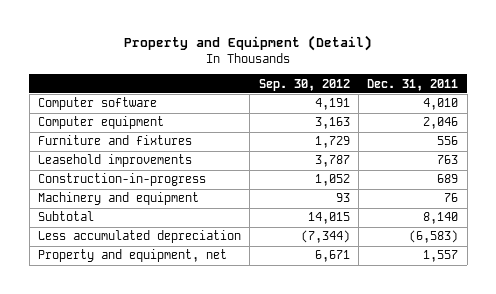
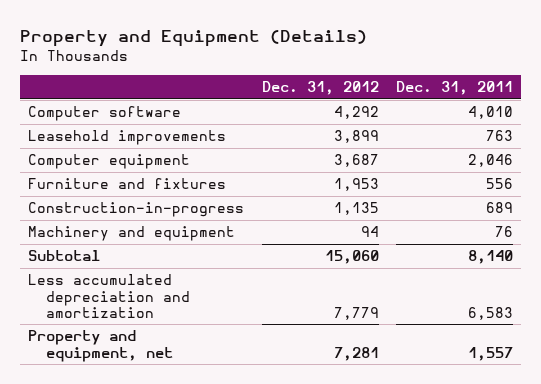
- Property and Equipment (Detail)
+ Property and Equipment (Details)
- | Sep. 30, 2012 | Dec. 31, 2011
+ | Dec. 31, 2012 | Dec. 31, 2011
moved up: Leasehold improvements | 3,899 | 763
- Less accumulated depreciation | (7,344) | (6,583)
+ Less accumulated depreciation and amortization | 7,779 | 6,583

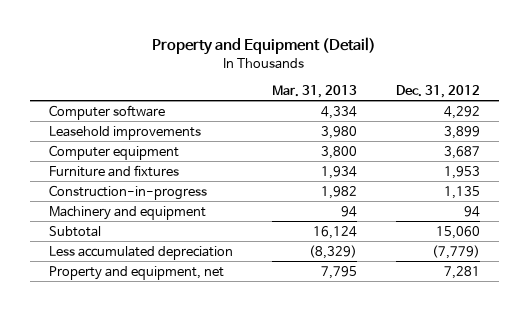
- Property and Equipment (Details)
+ Property and Equipment (Detail)
- | Dec. 31, 2012 | Dec. 31, 2011
+ | Mar. 31, 2013 | Dec. 31, 2012
- Less accumulated depreciation and amortization | 7,779 | 6,583
+ Less accumulated depreciation | (8,329) | (7,779)

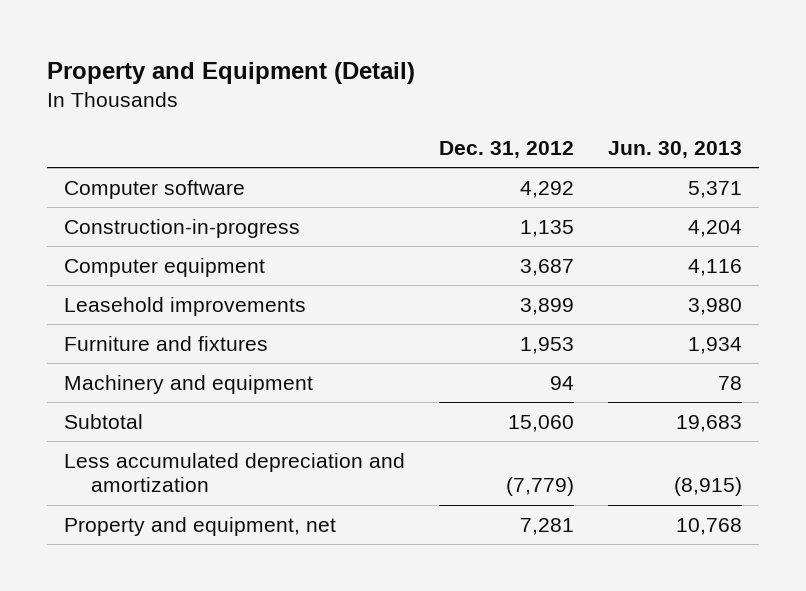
- | Mar. 31, 2013 | Dec. 31, 2012
+ | Dec. 31, 2012 | Jun. 30, 2013
moved up: Construction-in-progress | 1,135 | 4,204
moved down: Leasehold improvements | 3,899 | 3,980
- Less accumulated depreciation | (8,329) | (7,779)
+ Less accumulated depreciation and amortization | (7,779) | (8,915)

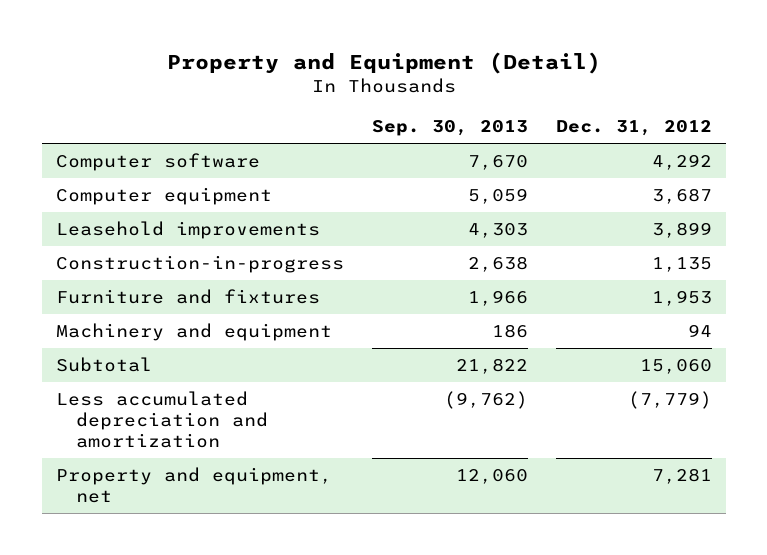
- | Dec. 31, 2012 | Jun. 30, 2013
+ | Sep. 30, 2013 | Dec. 31, 2012
moved down: Construction-in-progress | 2,638 | 1,135

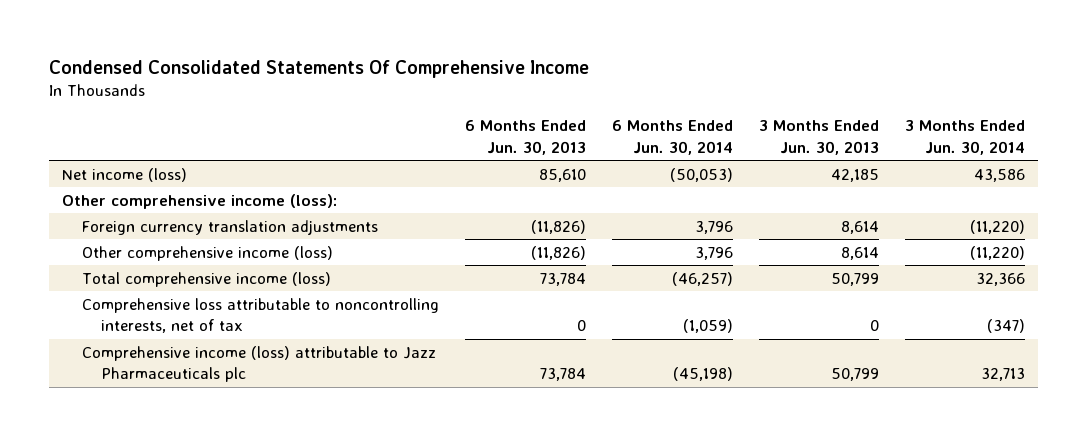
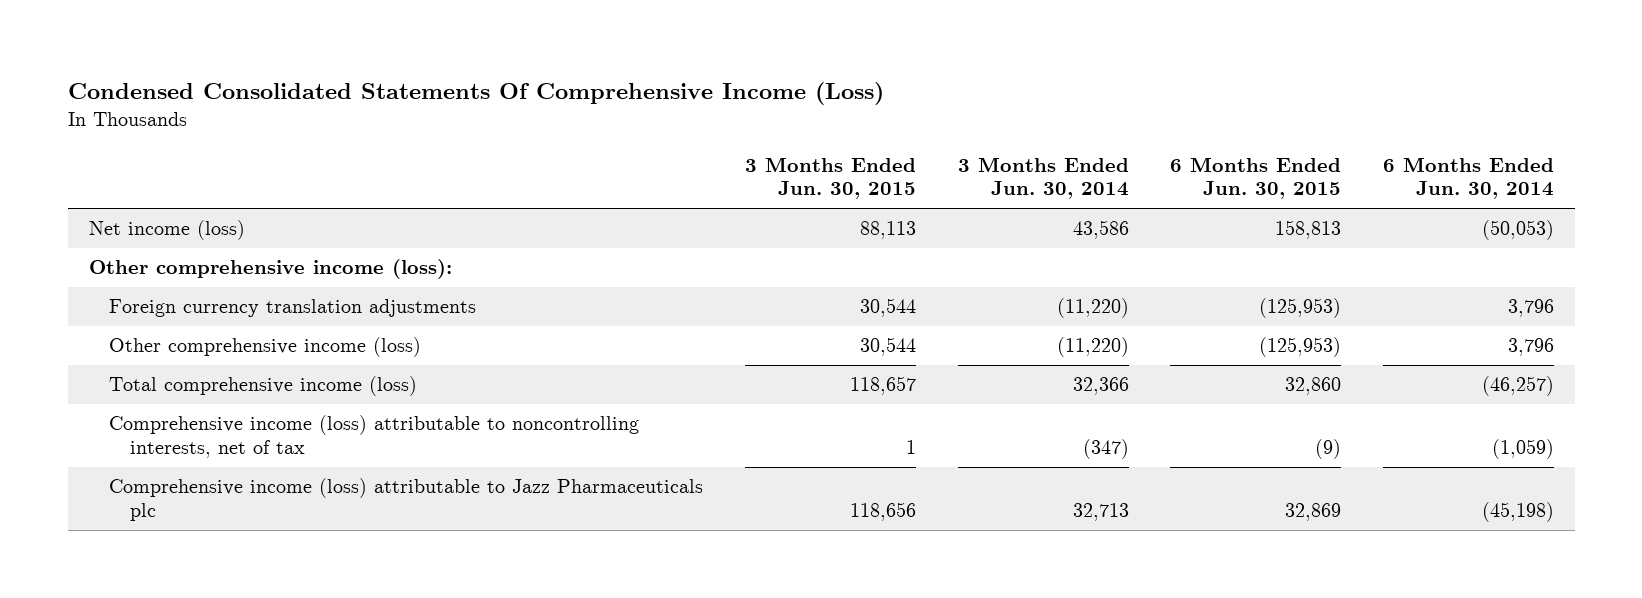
- Condensed Consolidated Statements Of Comprehensive Income
+ Condensed Consolidated Statements Of Comprehensive Income (Loss)
- | 6 Months Ended Jun. 30, 2013 | 6 Months Ended Jun. 30, 2014 | 3 Months Ended Jun. 30, 2013 | 3 Months Ended Jun. 30, 2014
+ | 3 Months Ended Jun. 30, 2015 | 3 Months Ended Jun. 30, 2014 | 6 Months Ended Jun. 30, 2015 | 6 Months Ended Jun. 30, 2014
- Comprehensive loss attributable to noncontrolling interests, net of tax | 0 | (1,059) | 0 | (347)
+ Comprehensive income (loss) attributable to noncontrolling interests, net of tax | 1 | (347) | (9) | (1,059)

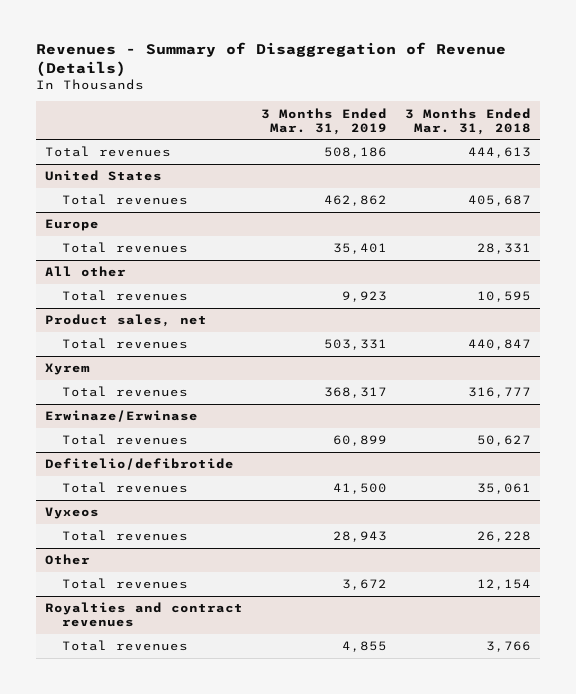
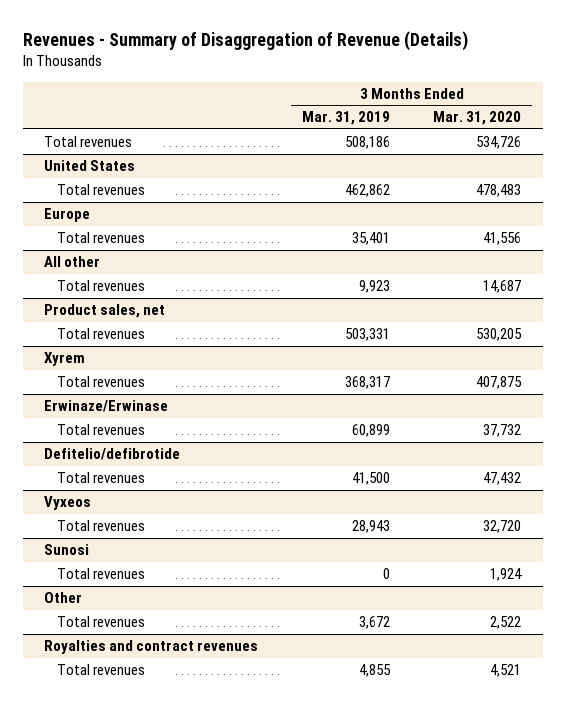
- | 3 Months Ended Mar. 31, 2019 | 3 Months Ended Mar. 31, 2018
+ | 3 Months Ended Mar. 31, 2019 | 3 Months Ended Mar. 31, 2020
+ Sunosi
+ Total revenues | 0 | 1,924

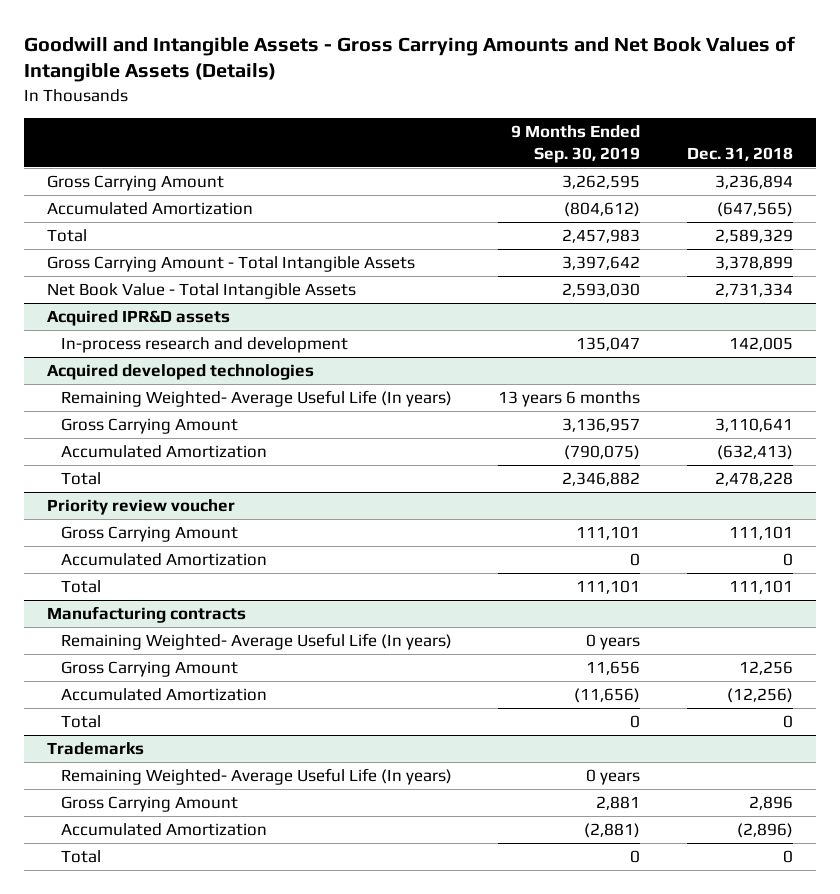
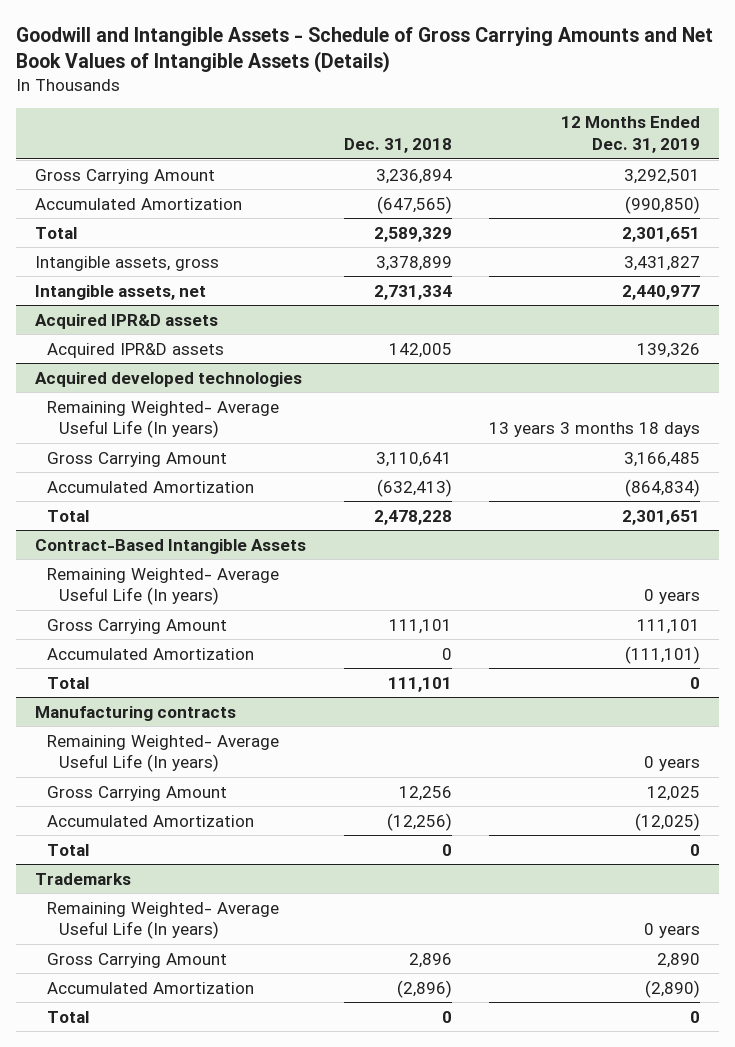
- Goodwill and Intangible Assets - Gross Carrying Amounts and Net Book Values of Intangible Assets (Details)
+ Goodwill and Intangible Assets - Schedule of Gross Carrying Amounts and Net Book Values of Intangible Assets (Details)
- | 9 Months Ended Sep. 30, 2019 | Dec. 31, 2018
+ | Dec. 31, 2018 | 12 Months Ended Dec. 31, 2019
- Gross Carrying Amount - Total Intangible Assets | 3,397,642 | 3,378,899
- Net Book Value - Total Intangible Assets | 2,593,030 | 2,731,334
+ Intangible assets, gross | 3,378,899 | 3,431,827
+ Intangible assets, net | 2,731,334 | 2,440,977
@ Acquired IPR&D assets
- In-process research and development | 135,047 | 142,005
+ Acquired IPR&D assets | 142,005 | 139,326
- Priority review voucher
+ Contract-Based Intangible Assets
+ Remaining Weighted- Average Useful Life (In years) | | 0 years

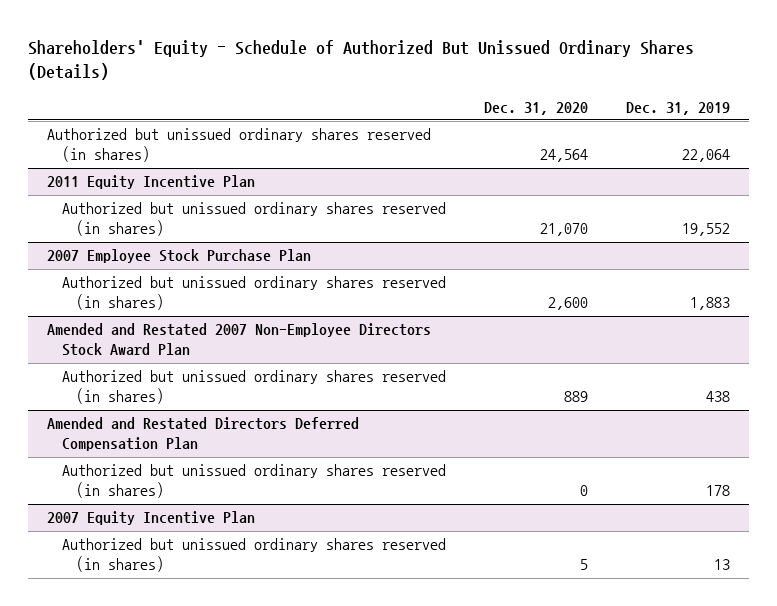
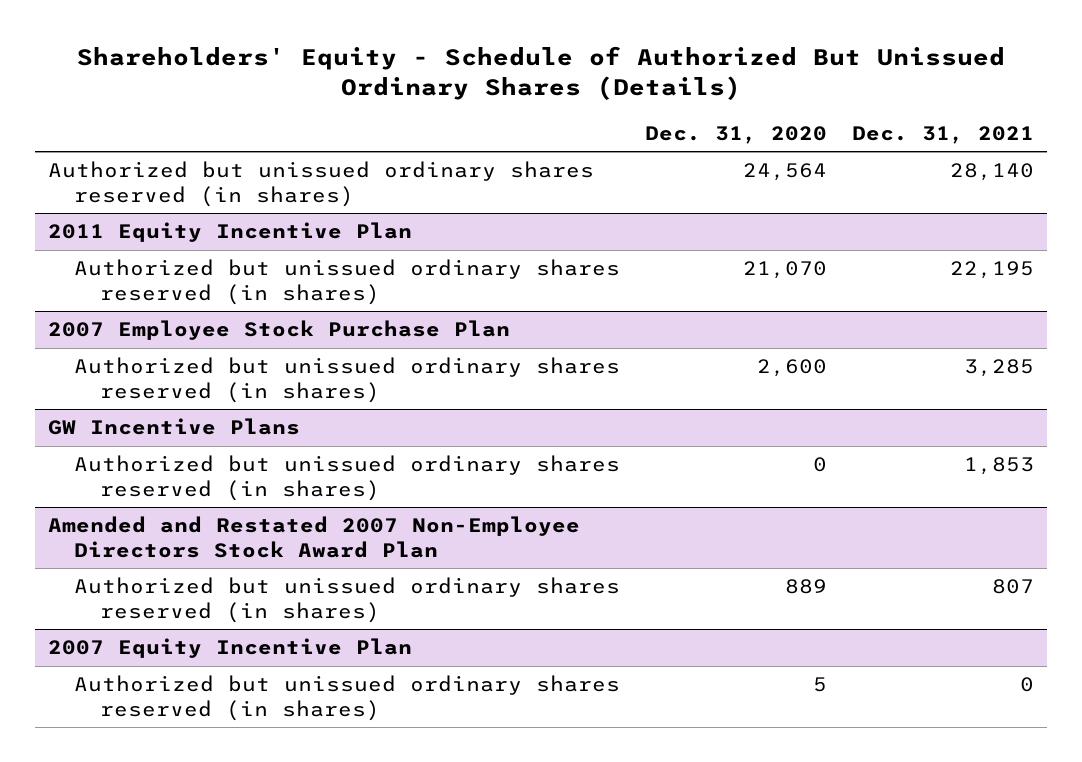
- | Dec. 31, 2020 | Dec. 31, 2019
+ | Dec. 31, 2020 | Dec. 31, 2021
+ GW Incentive Plans
+ Authorized but unissued ordinary shares reserved (in shares) | 0 | 1,853
- Amended and Restated Directors Deferred Compensation Plan
- Authorized but unissued ordinary shares reserved (in shares) | 0 | 178

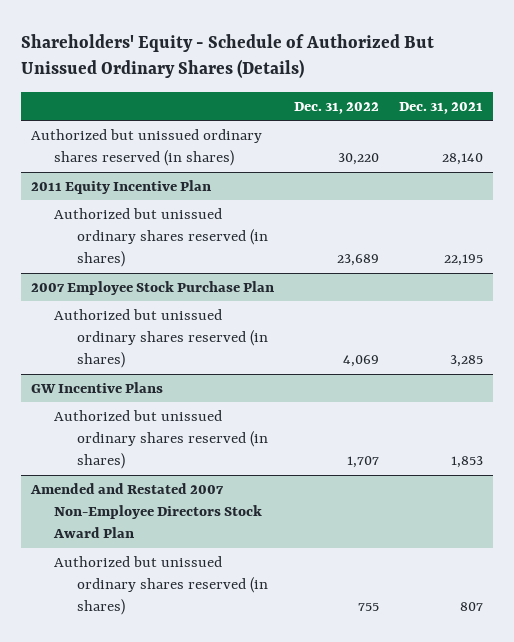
- | Dec. 31, 2020 | Dec. 31, 2021
+ | Dec. 31, 2022 | Dec. 31, 2021
- 2007 Equity Incentive Plan
- Authorized but unissued ordinary shares reserved (in shares) | 5 | 0

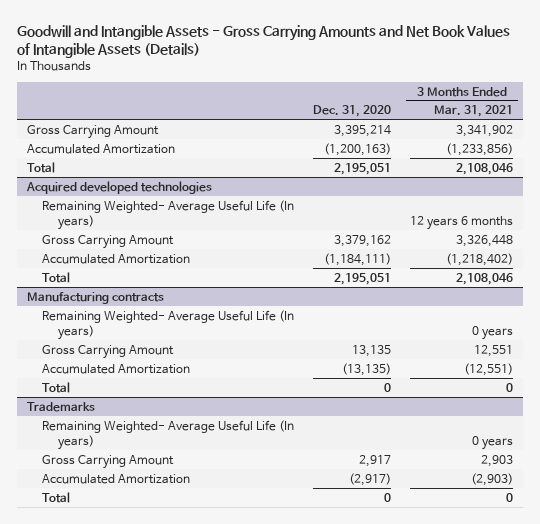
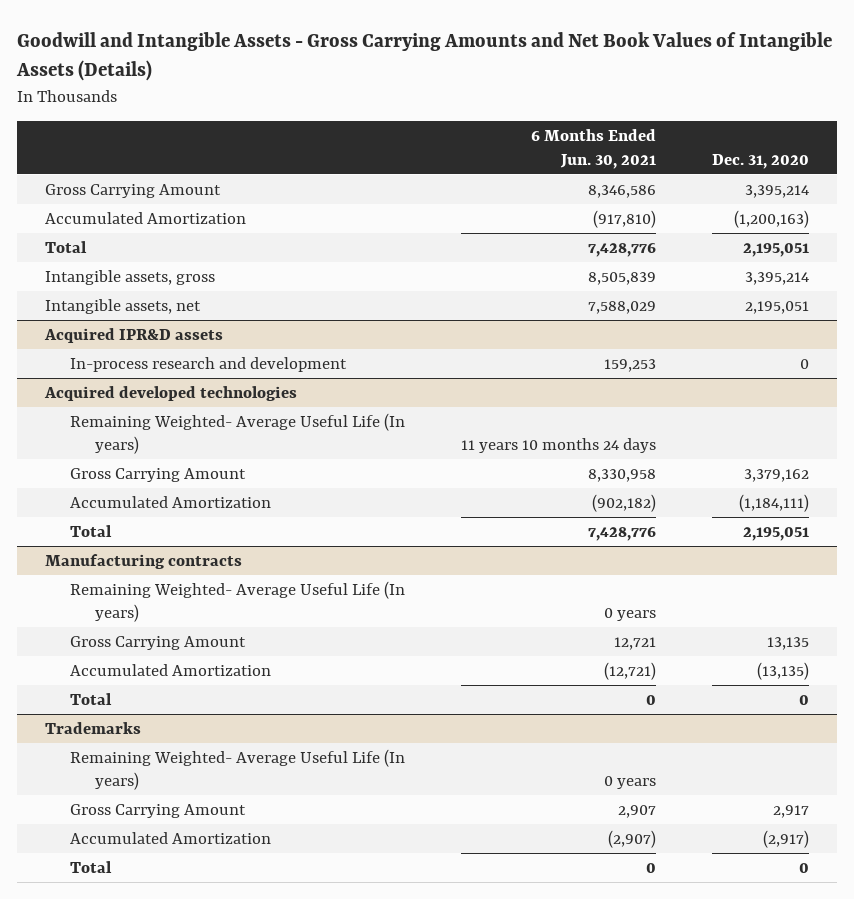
- | Dec. 31, 2020 | 3 Months Ended Mar. 31, 2021
+ | 6 Months Ended Jun. 30, 2021 | Dec. 31, 2020
+ Intangible assets, gross | 8,505,839 | 3,395,214
+ Intangible assets, net | 7,588,029 | 2,195,051
+ Acquired IPR&D assets
+ In-process research and development | 159,253 | 0

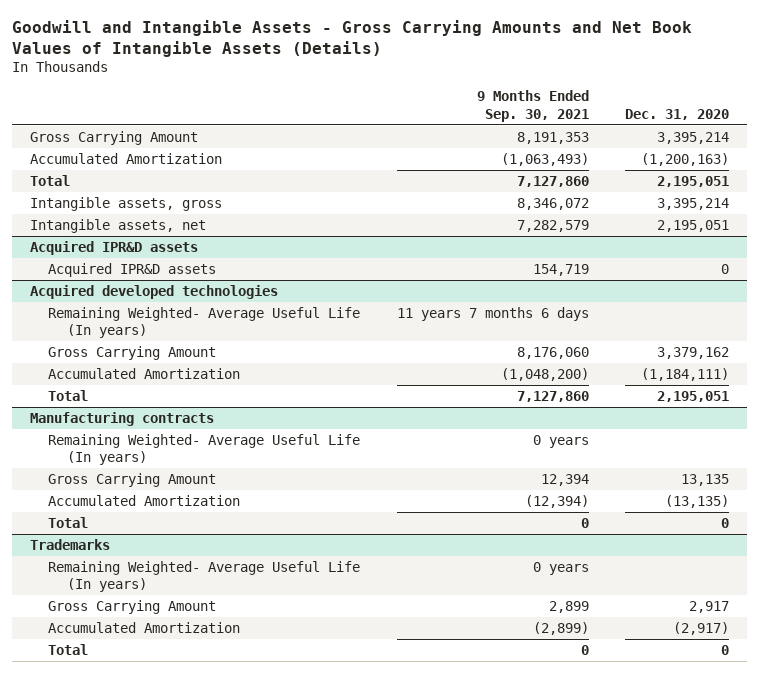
- | 6 Months Ended Jun. 30, 2021 | Dec. 31, 2020
+ | 9 Months Ended Sep. 30, 2021 | Dec. 31, 2020
@ Acquired IPR&D assets
- In-process research and development | 159,253 | 0
+ Acquired IPR&D assets | 154,719 | 0

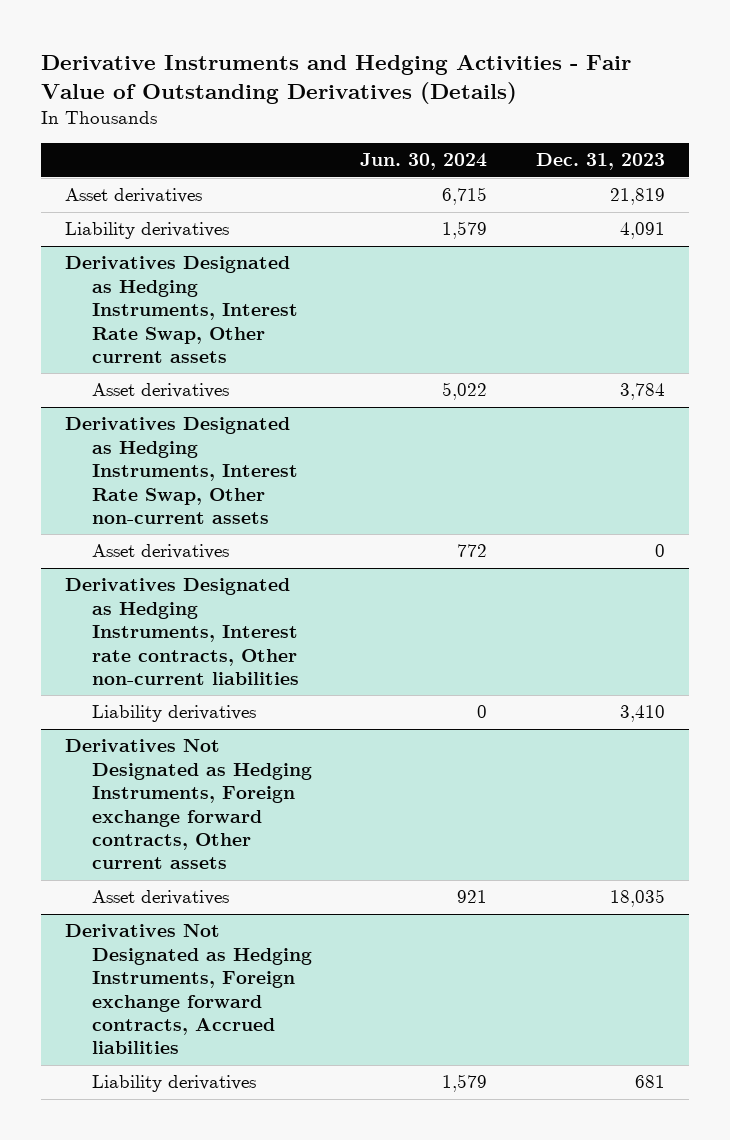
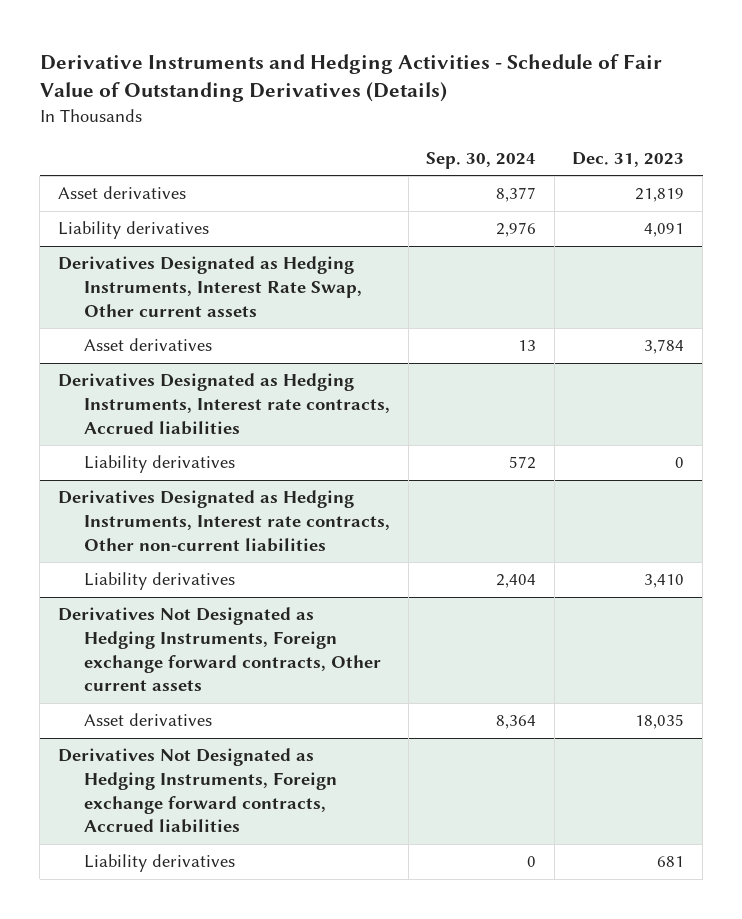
- Derivative Instruments and Hedging Activities - Fair Value of Outstanding Derivatives (Details)
+ Derivative Instruments and Hedging Activities - Schedule of Fair Value of Outstanding Derivatives (Details)
- | Jun. 30, 2024 | Dec. 31, 2023
+ | Sep. 30, 2024 | Dec. 31, 2023
- Derivatives Designated as Hedging Instruments, Interest Rate Swap, Other non-current assets
- Asset derivatives | 772 | 0
+ Derivatives Designated as Hedging Instruments, Interest rate contracts, Accrued liabilities
+ Liability derivatives | 572 | 0

